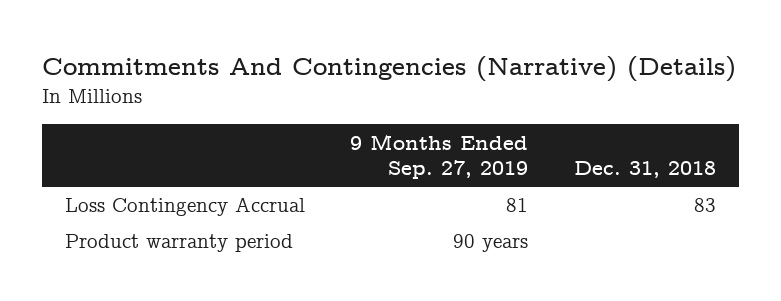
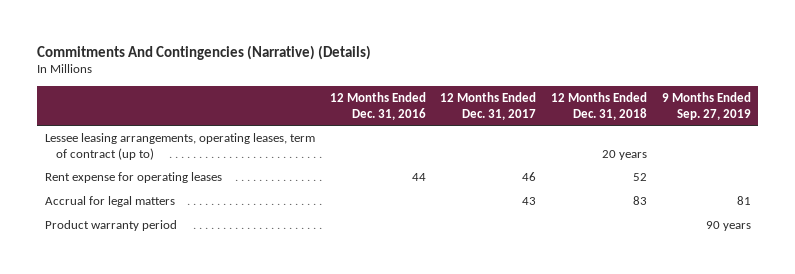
- | 9 Months Ended Sep. 27, 2019 | Dec. 31, 2018
+ | 12 Months Ended Dec. 31, 2016 | 12 Months Ended Dec. 31, 2017 | 12 Months Ended Dec. 31, 2018 | 9 Months Ended Sep. 27, 2019
- Loss Contingency Accrual | 81 | 83
+ Lessee leasing arrangements, operating leases, term of contract (up to) | | | 20 years |
+ Rent expense for operating leases | 44 | 46 | 52 |
+ Accrual for legal matters | | 43 | 83 | 81

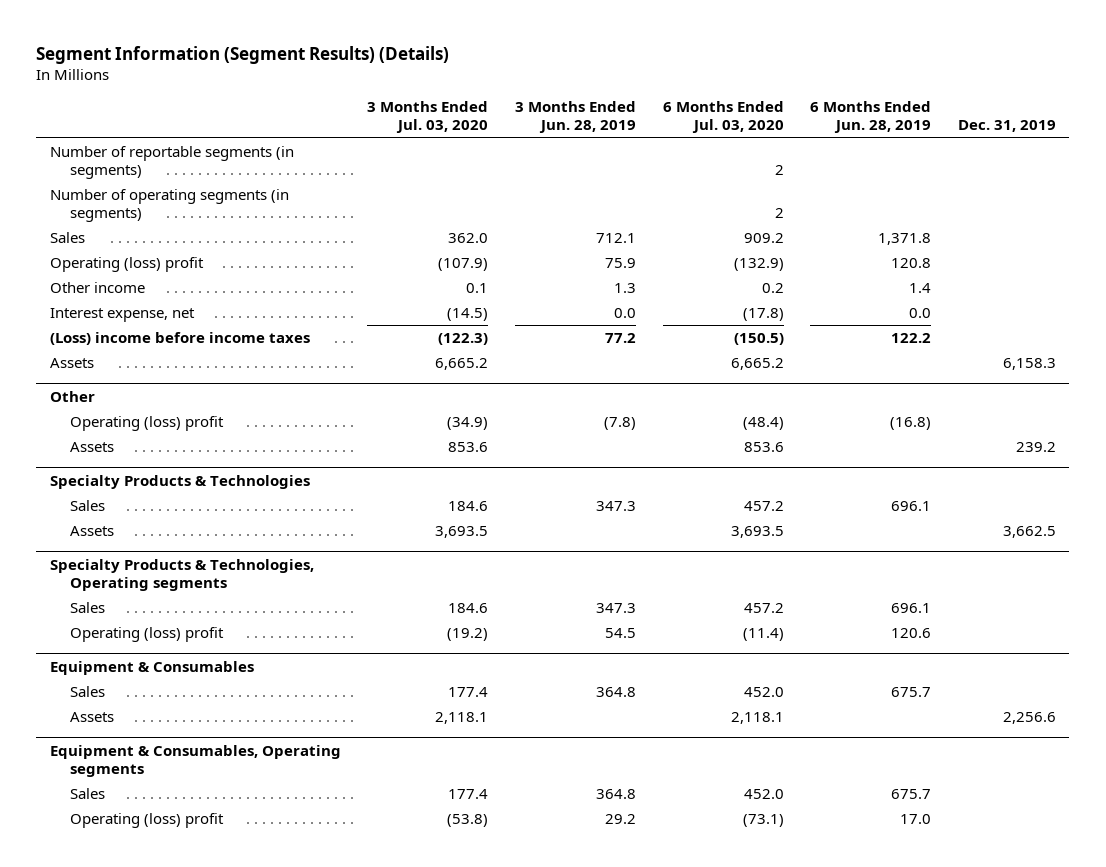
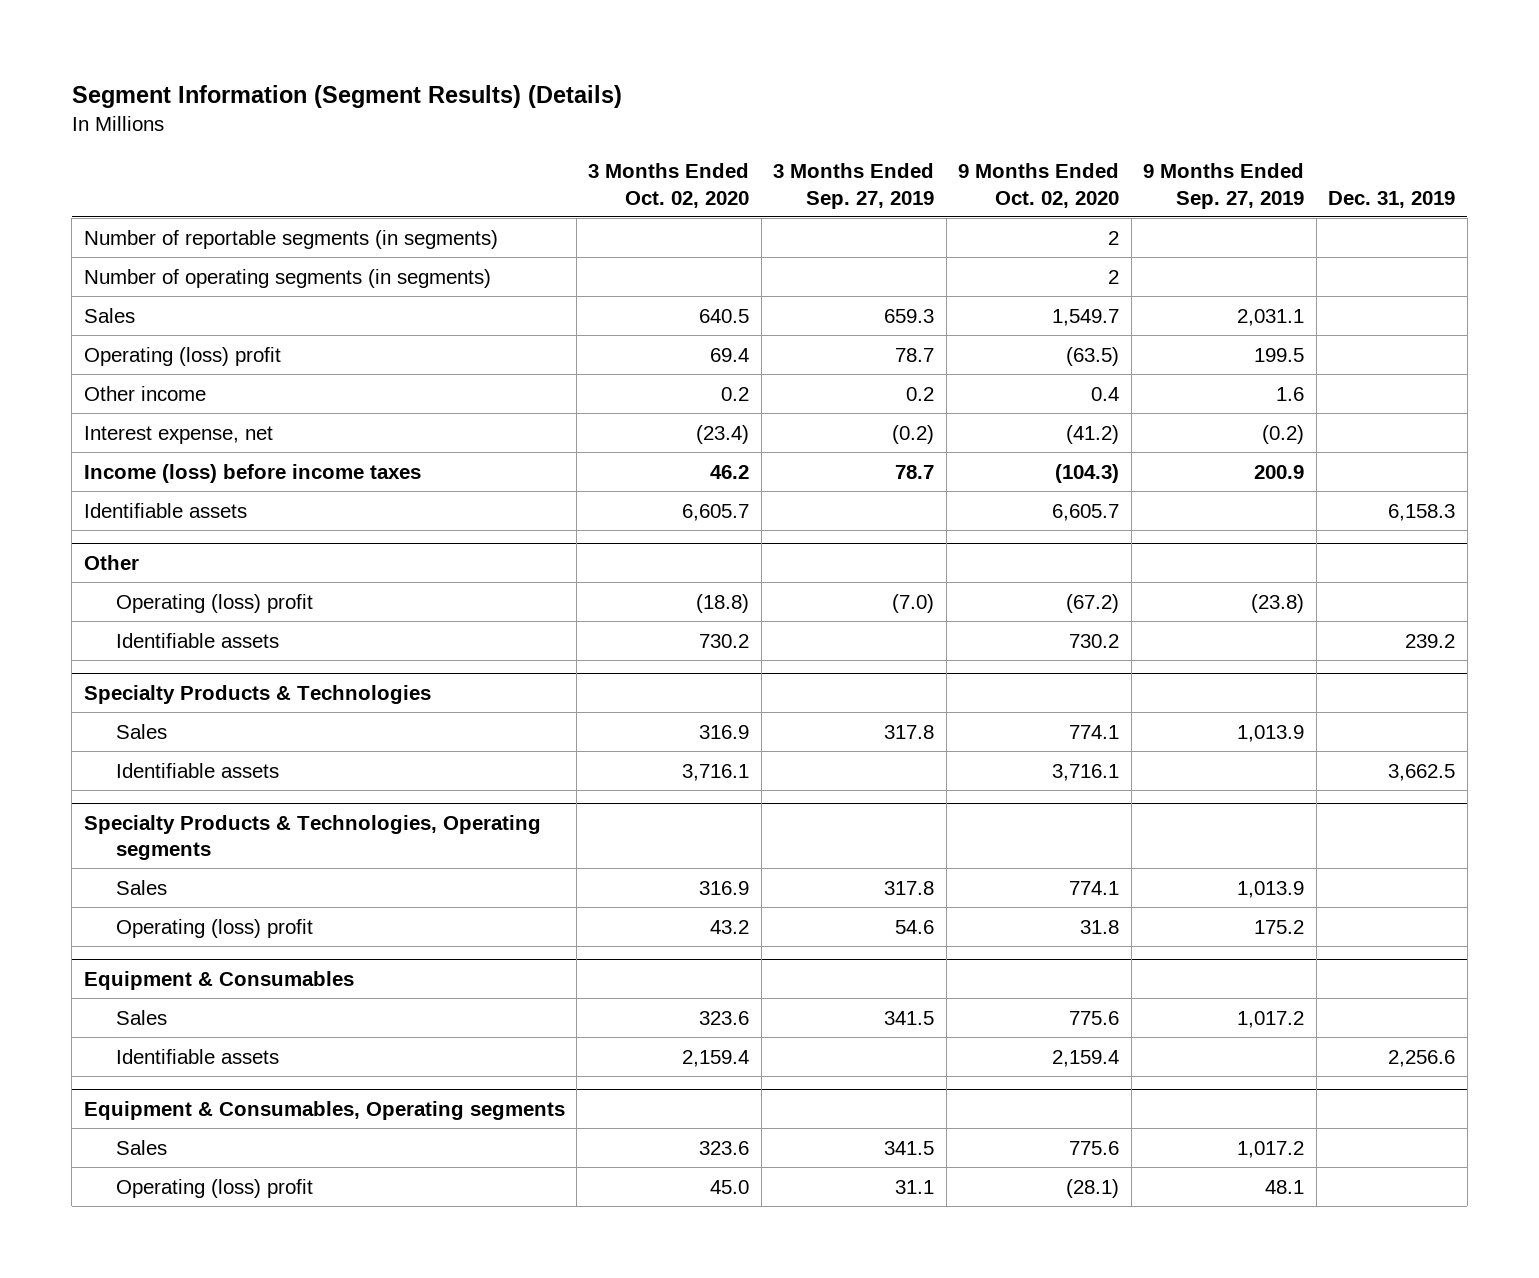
- | 3 Months Ended Jul. 03, 2020 | 3 Months Ended Jun. 28, 2019 | 6 Months Ended Jul. 03, 2020 | 6 Months Ended Jun. 28, 2019 | Dec. 31, 2019
+ | 3 Months Ended Oct. 02, 2020 | 3 Months Ended Sep. 27, 2019 | 9 Months Ended Oct. 02, 2020 | 9 Months Ended Sep. 27, 2019 | Dec. 31, 2019
- (Loss) income before income taxes | (122.3) | 77.2 | (150.5) | 122.2 |
- Assets | 6,665.2 | | 6,665.2 | | 6,158.3
+ Income (loss) before income taxes | 46.2 | 78.7 | (104.3) | 200.9 |
+ Identifiable assets | 6,605.7 | | 6,605.7 | | 6,158.3
@ Other
- Assets | 853.6 | | 853.6 | | 239.2
+ Identifiable assets | 730.2 | | 730.2 | | 239.2
@ Specialty Products & Technologies
- Assets | 3,693.5 | | 3,693.5 | | 3,662.5
+ Identifiable assets | 3,716.1 | | 3,716.1 | | 3,662.5
@ Equipment & Consumables
- Assets | 2,118.1 | | 2,118.1 | | 2,256.6
+ Identifiable assets | 2,159.4 | | 2,159.4 | | 2,256.6

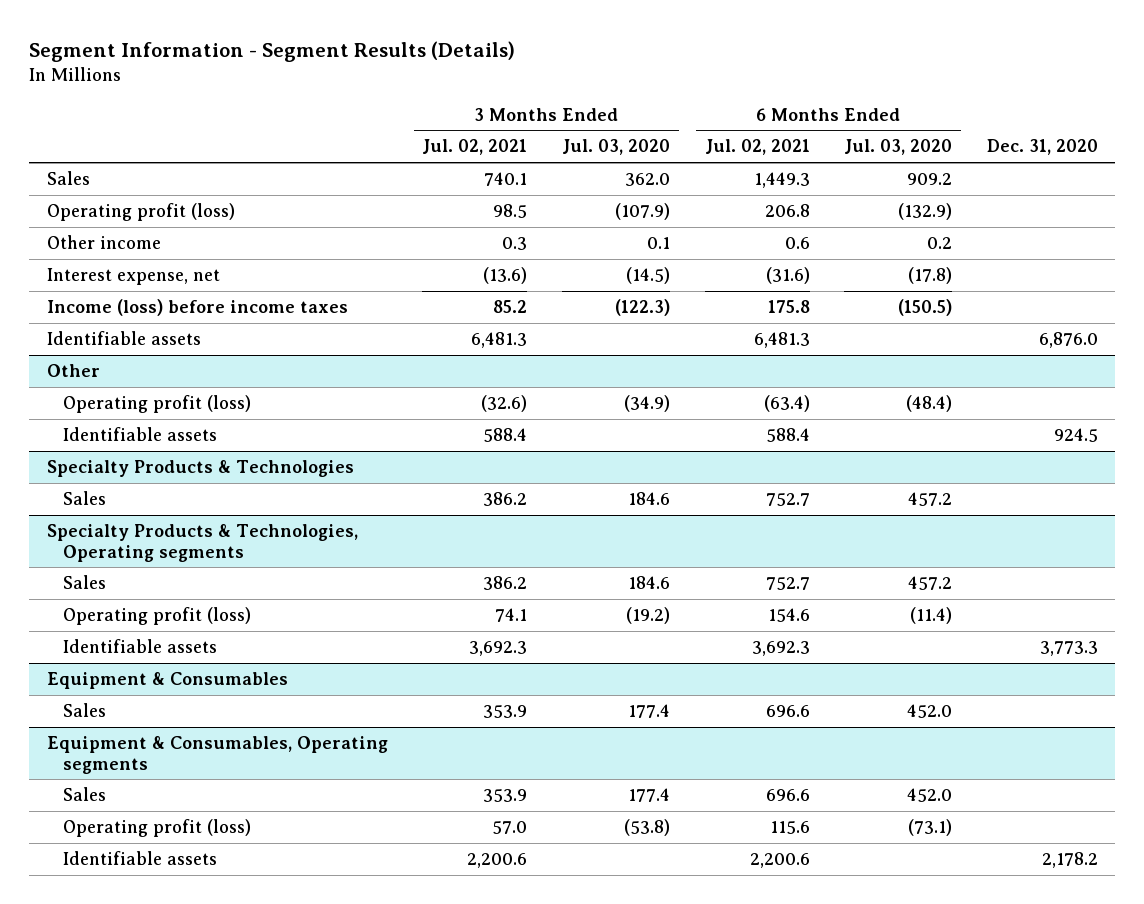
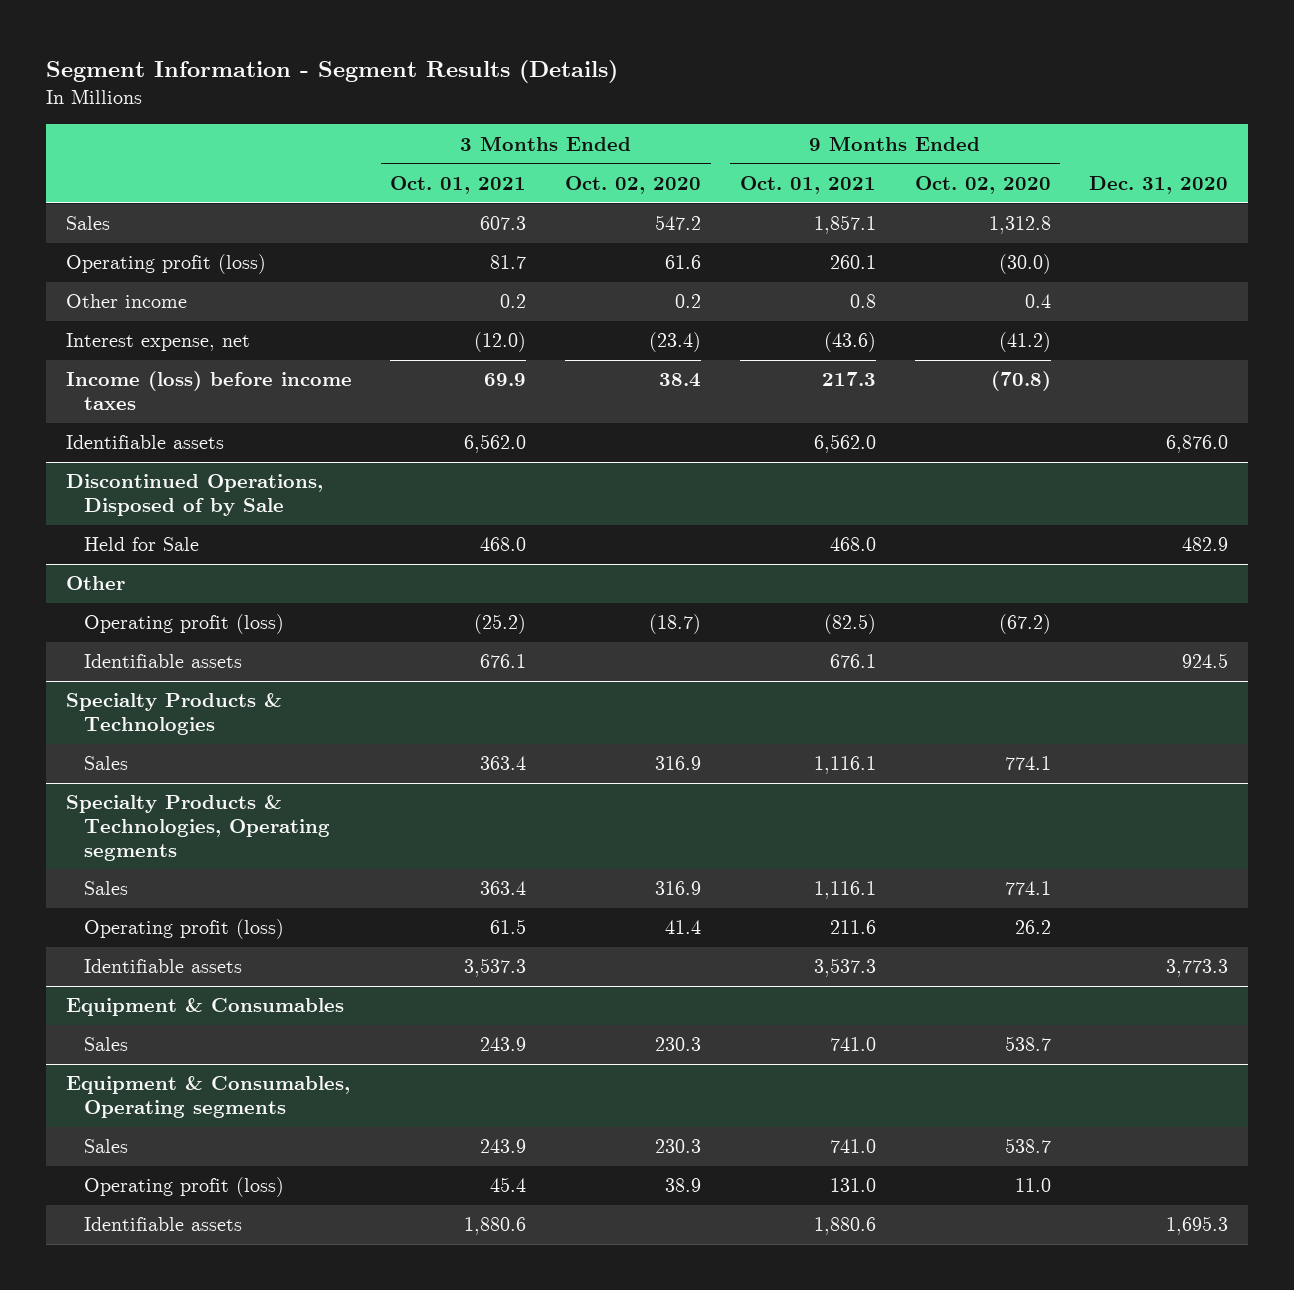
- | 3 Months Ended Jul. 02, 2021 | 3 Months Ended Jul. 03, 2020 | 6 Months Ended Jul. 02, 2021 | 6 Months Ended Jul. 03, 2020 | Dec. 31, 2020
+ | 3 Months Ended Oct. 01, 2021 | 3 Months Ended Oct. 02, 2020 | 9 Months Ended Oct. 01, 2021 | 9 Months Ended Oct. 02, 2020 | Dec. 31, 2020
+ Discontinued Operations, Disposed of by Sale
+ Held for Sale | 468.0 | | 468.0 | | 482.9
@ Equipment & Consumables, Operating segments
- Identifiable assets | 2,200.6 | | 2,200.6 | | 2,178.2
+ Identifiable assets | 1,880.6 | | 1,880.6 | | 1,695.3

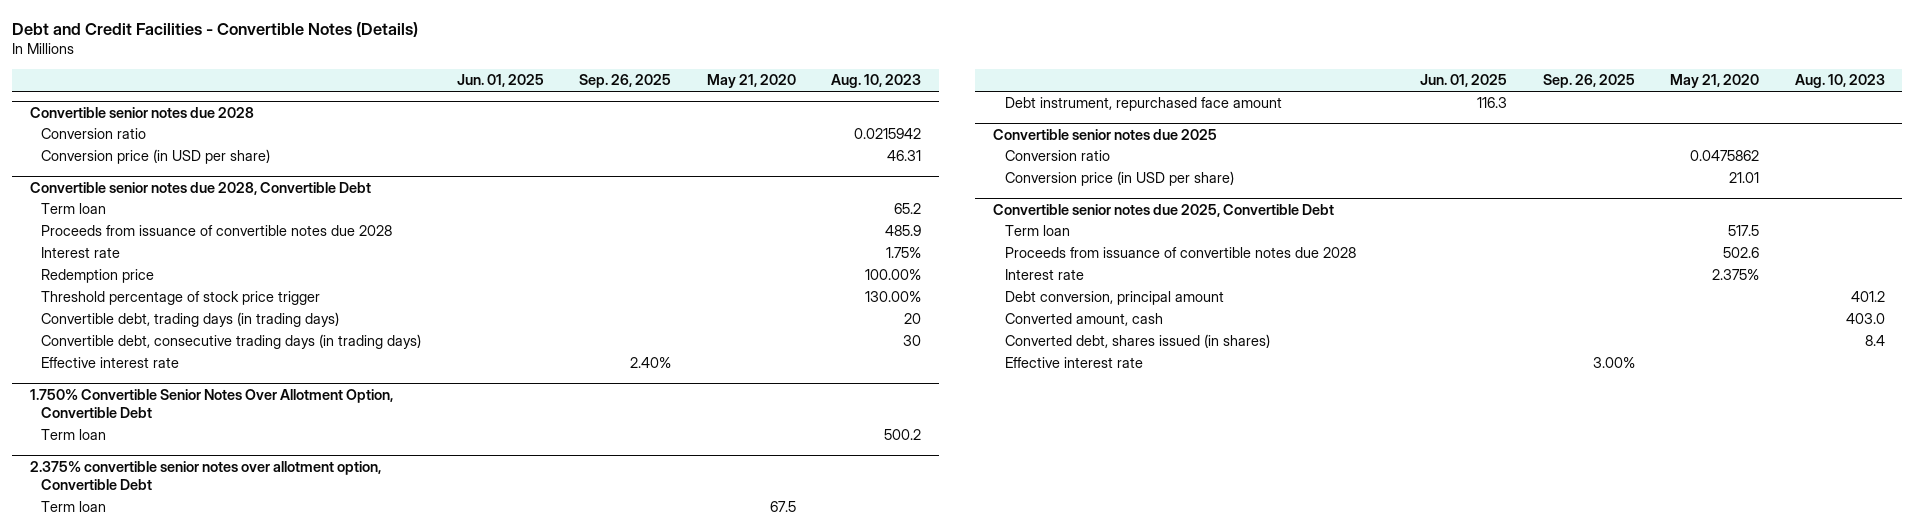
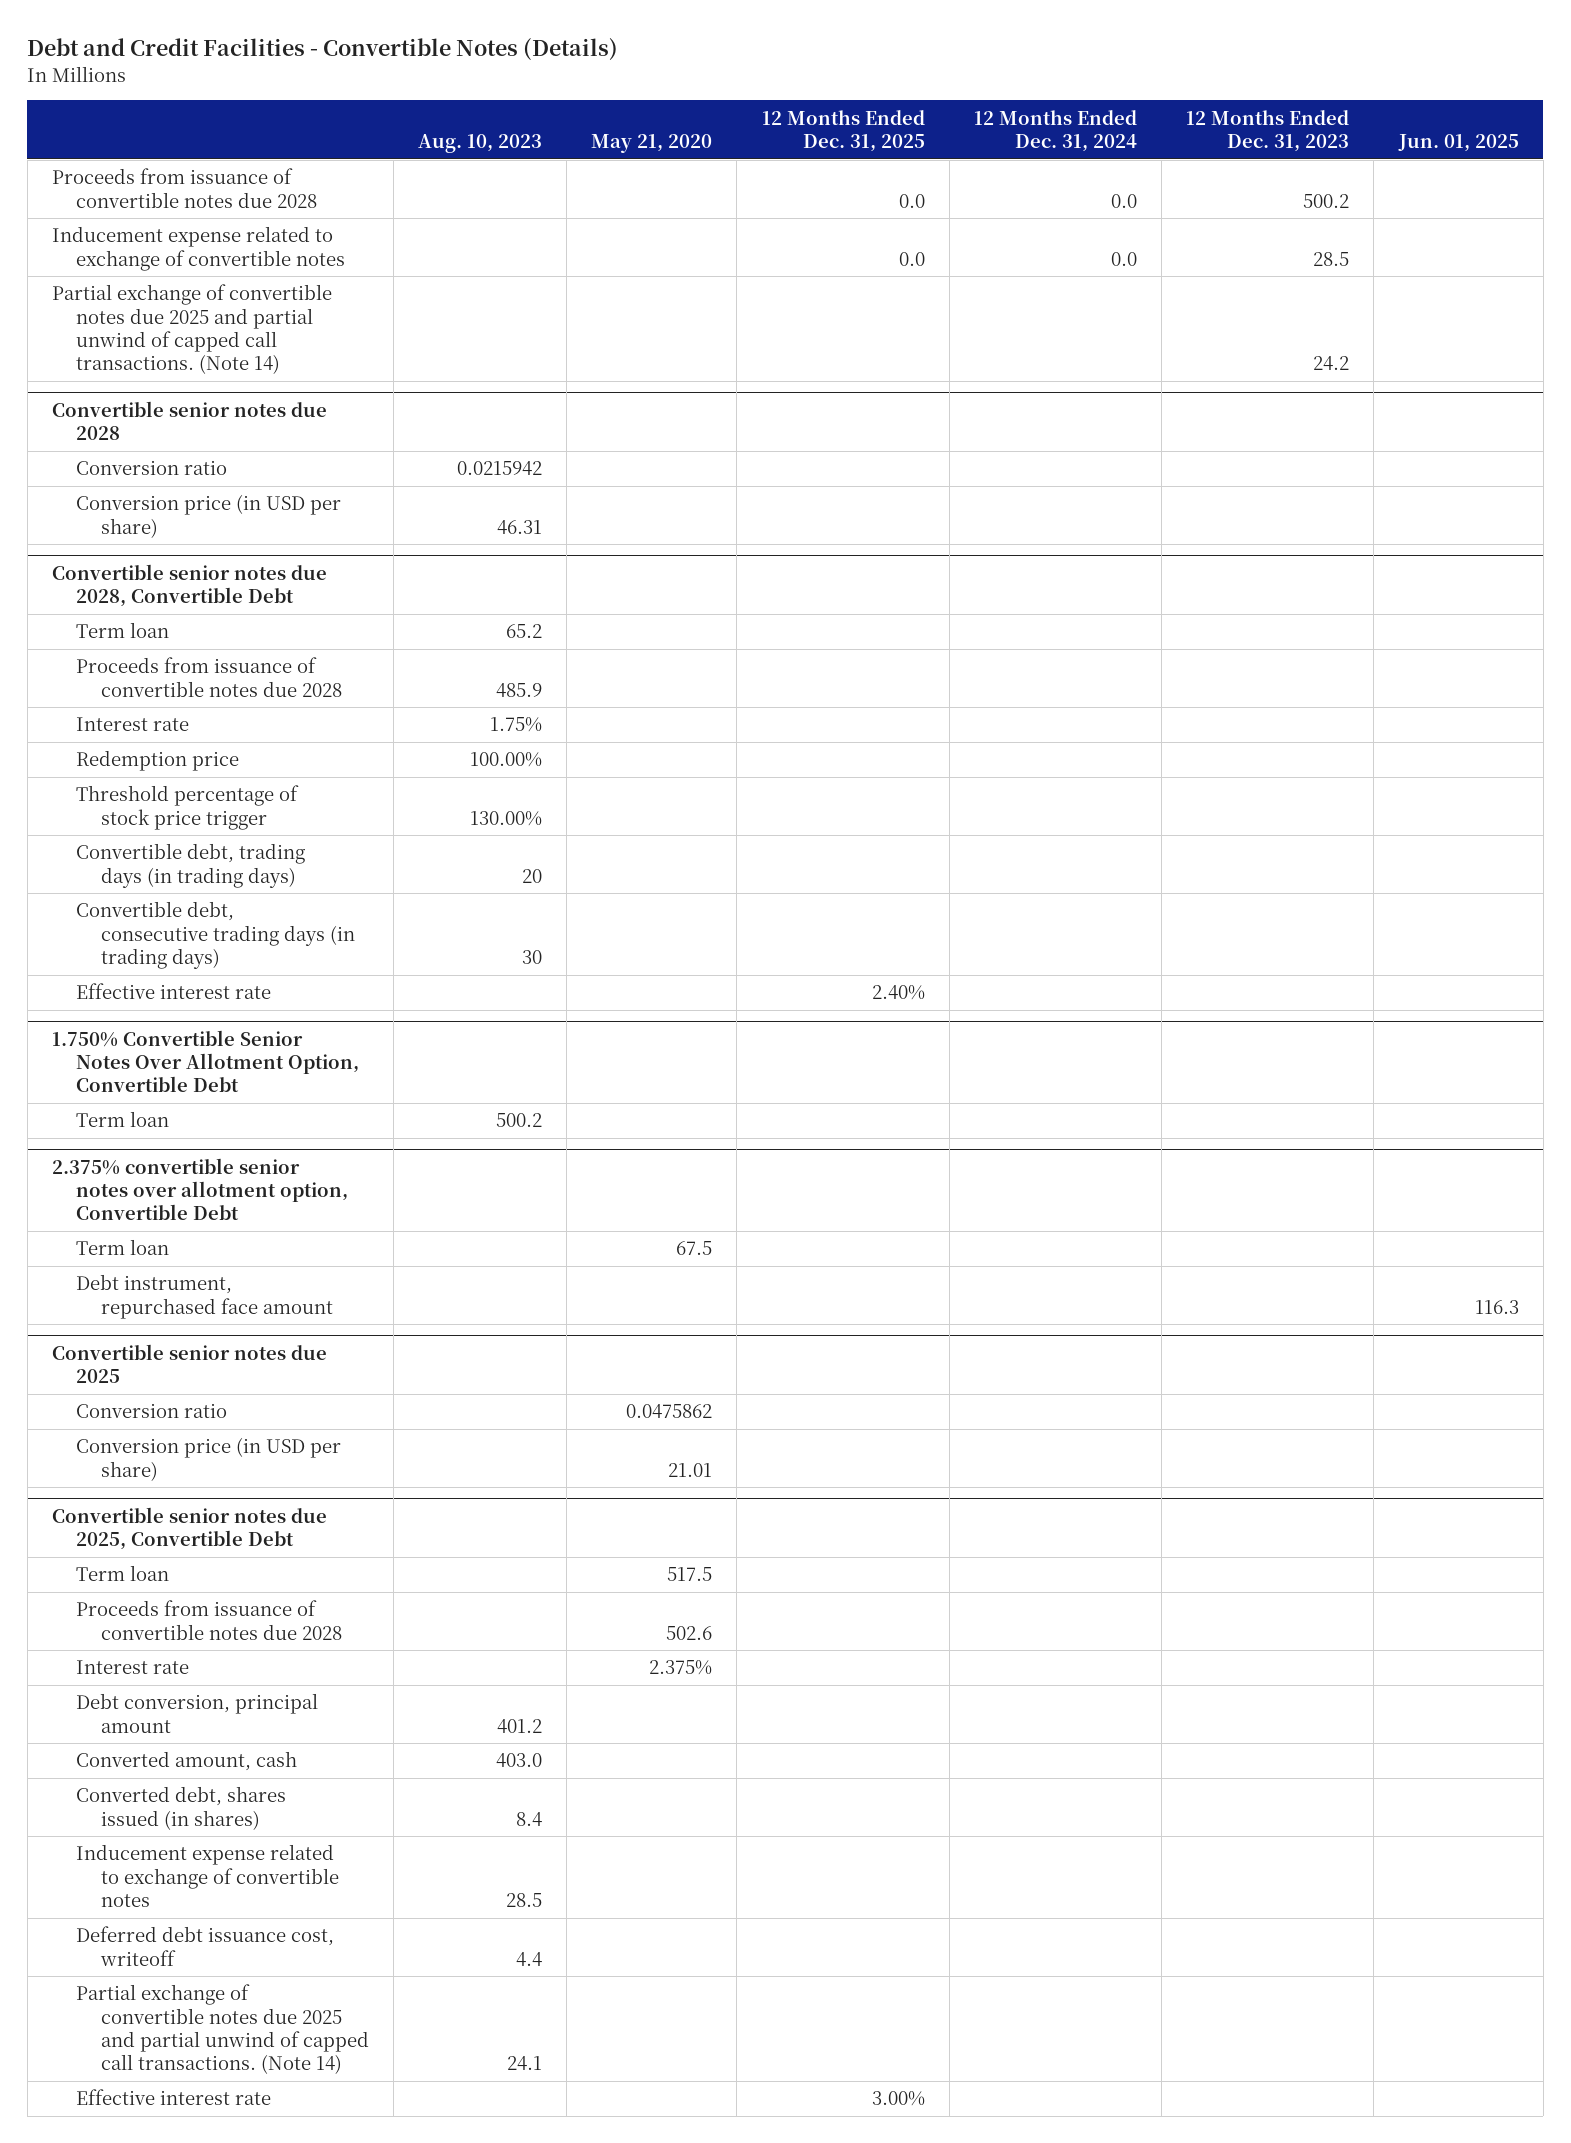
- | Jun. 01, 2025 | Sep. 26, 2025 | May 21, 2020 | Aug. 10, 2023
+ | Aug. 10, 2023 | May 21, 2020 | 12 Months Ended Dec. 31, 2025 | 12 Months Ended Dec. 31, 2024 | 12 Months Ended Dec. 31, 2023 | Jun. 01, 2025
+ Proceeds from issuance of convertible notes due 2028 | | | 0.0 | 0.0 | 500.2 |
+ Inducement expense related to exchange of convertible notes | | | 0.0 | 0.0 | 28.5 |
+ Partial exchange of convertible notes due 2025 and partial unwind of capped call transactions. (Note 14) | | | | | 24.2 |
@ Convertible senior notes due 2025, Convertible Debt
+ Inducement expense related to exchange of convertible notes | 28.5 | | | | |
+ Deferred debt issuance cost, writeoff | 4.4 | | | | |
+ Partial exchange of convertible notes due 2025 and partial unwind of capped call transactions. (Note 14) | 24.1 | | | | |

